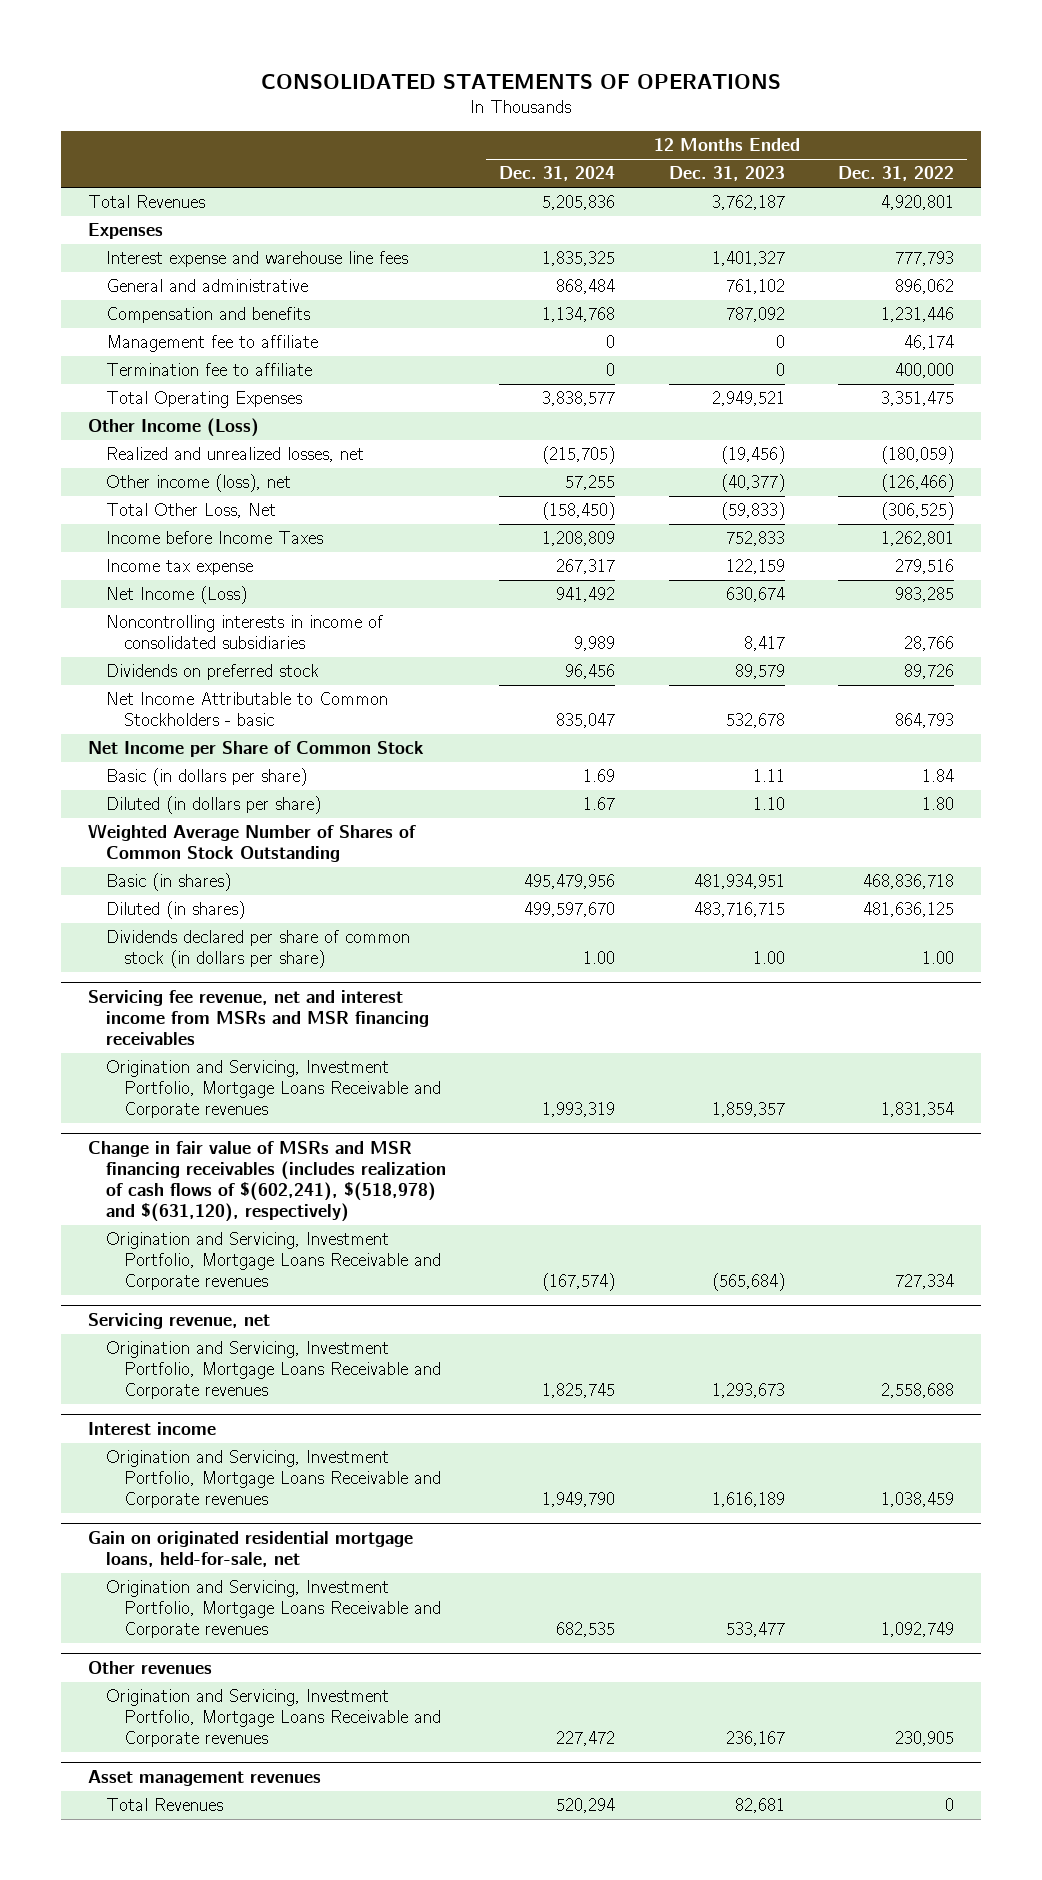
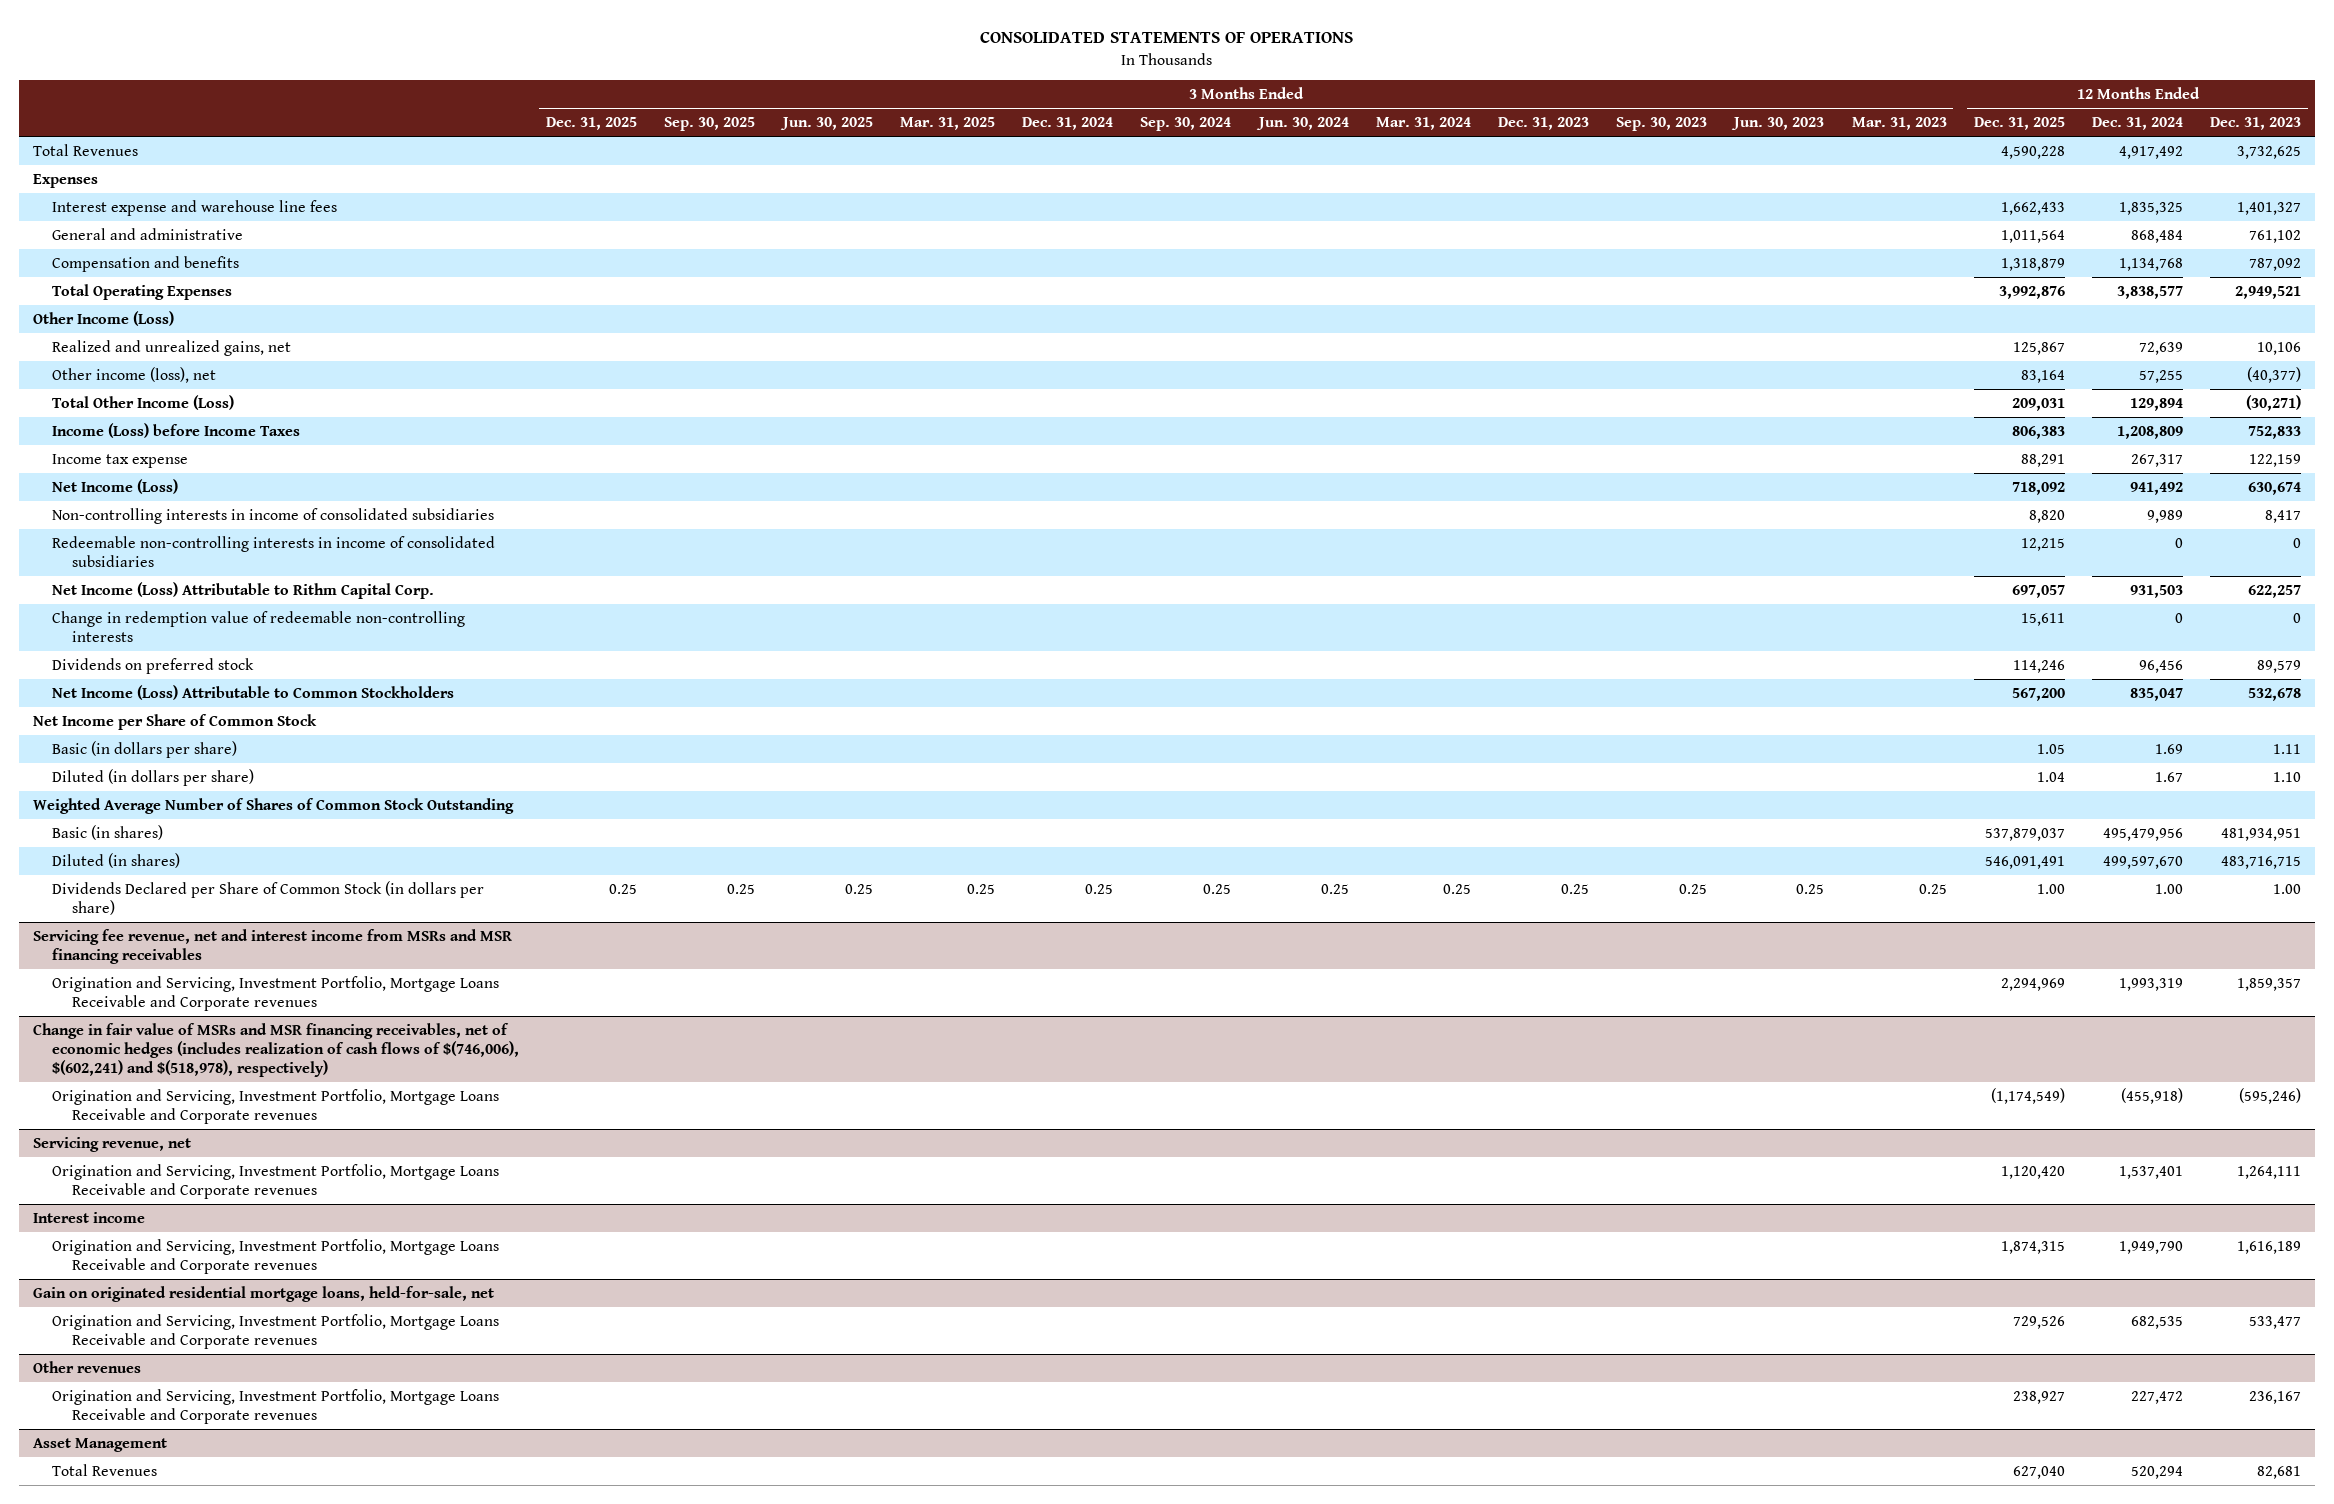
- | 12 Months Ended Dec. 31, 2024 | 12 Months Ended Dec. 31, 2023 | 12 Months Ended Dec. 31, 2022
+ | 3 Months Ended Dec. 31, 2025 | 3 Months Ended Sep. 30, 2025 | 3 Months Ended Jun. 30, 2025 | 3 Months Ended Mar. 31, 2025 | 3 Months Ended Dec. 31, 2024 | 3 Months Ended Sep. 30, 2024 | 3 Months Ended Jun. 30, 2024 | 3 Months Ended Mar. 31, 2024 | 3 Months Ended Dec. 31, 2023 | 3 Months Ended Sep. 30, 2023 | 3 Months Ended Jun. 30, 2023 | 3 Months Ended Mar. 31, 2023 | 12 Months Ended Dec. 31, 2025 | 12 Months Ended Dec. 31, 2024 | 12 Months Ended Dec. 31, 2023
- Total Revenues | 5,205,836 | 3,762,187 | 4,920,801
+ Total Revenues | | | | | | | | | | | | | 4,590,228 | 4,917,492 | 3,732,625
- Management fee to affiliate | 0 | 0 | 46,174
- Termination fee to affiliate | 0 | 0 | 400,000
- Realized and unrealized losses, net | (215,705) | (19,456) | (180,059)
+ Realized and unrealized gains, net | | | | | | | | | | | | | 125,867 | 72,639 | 10,106
- Total Other Loss, Net | (158,450) | (59,833) | (306,525)
- Income before Income Taxes | 1,208,809 | 752,833 | 1,262,801
+ Total Other Income (Loss) | | | | | | | | | | | | | 209,031 | 129,894 | (30,271)
+ Income (Loss) before Income Taxes | | | | | | | | | | | | | 806,383 | 1,208,809 | 752,833
- Noncontrolling interests in income of consolidated subsidiaries | 9,989 | 8,417 | 28,766
+ Non-controlling interests in income of consolidated subsidiaries | | | | | | | | | | | | | 8,820 | 9,989 | 8,417
+ Redeemable non-controlling interests in income of consolidated subsidiaries | | | | | | | | | | | | | 12,215 | 0 | 0
+ Net Income (Loss) Attributable to Rithm Capital Corp. | | | | | | | | | | | | | 697,057 | 931,503 | 622,257
+ Change in redemption value of redeemable non-controlling interests | | | | | | | | | | | | | 15,611 | 0 | 0
- Net Income Attributable to Common Stockholders - basic | 835,047 | 532,678 | 864,793
+ Net Income (Loss) Attributable to Common Stockholders | | | | | | | | | | | | | 567,200 | 835,047 | 532,678
- Dividends declared per share of common stock (in dollars per share) | 1.00 | 1.00 | 1.00
+ Dividends Declared per Share of Common Stock (in dollars per share) | 0.25 | 0.25 | 0.25 | 0.25 | 0.25 | 0.25 | 0.25 | 0.25 | 0.25 | 0.25 | 0.25 | 0.25 | 1.00 | 1.00 | 1.00
- Change in fair value of MSRs and MSR financing receivables (includes realization of cash flows of $(602,241), $(518,978) and $(631,120), respectively)
- Origination and Servicing, Investment Portfolio, Mortgage Loans Receivable and Corporate revenues | (167,574) | (565,684) | 727,334
+ Change in fair value of MSRs and MSR financing receivables, net of economic hedges (includes realization of cash flows of $(746,006), $(602,241) and $(518,978), respectively)
+ Origination and Servicing, Investment Portfolio, Mortgage Loans Receivable and Corporate revenues | | | | | | | | | | | | | (1,174,549) | (455,918) | (595,246)
@ Servicing revenue, net
- Origination and Servicing, Investment Portfolio, Mortgage Loans Receivable and Corporate revenues | 1,825,745 | 1,293,673 | 2,558,688
+ Origination and Servicing, Investment Portfolio, Mortgage Loans Receivable and Corporate revenues | | | | | | | | | | | | | 1,120,420 | 1,537,401 | 1,264,111
- Asset management revenues
+ Asset Management

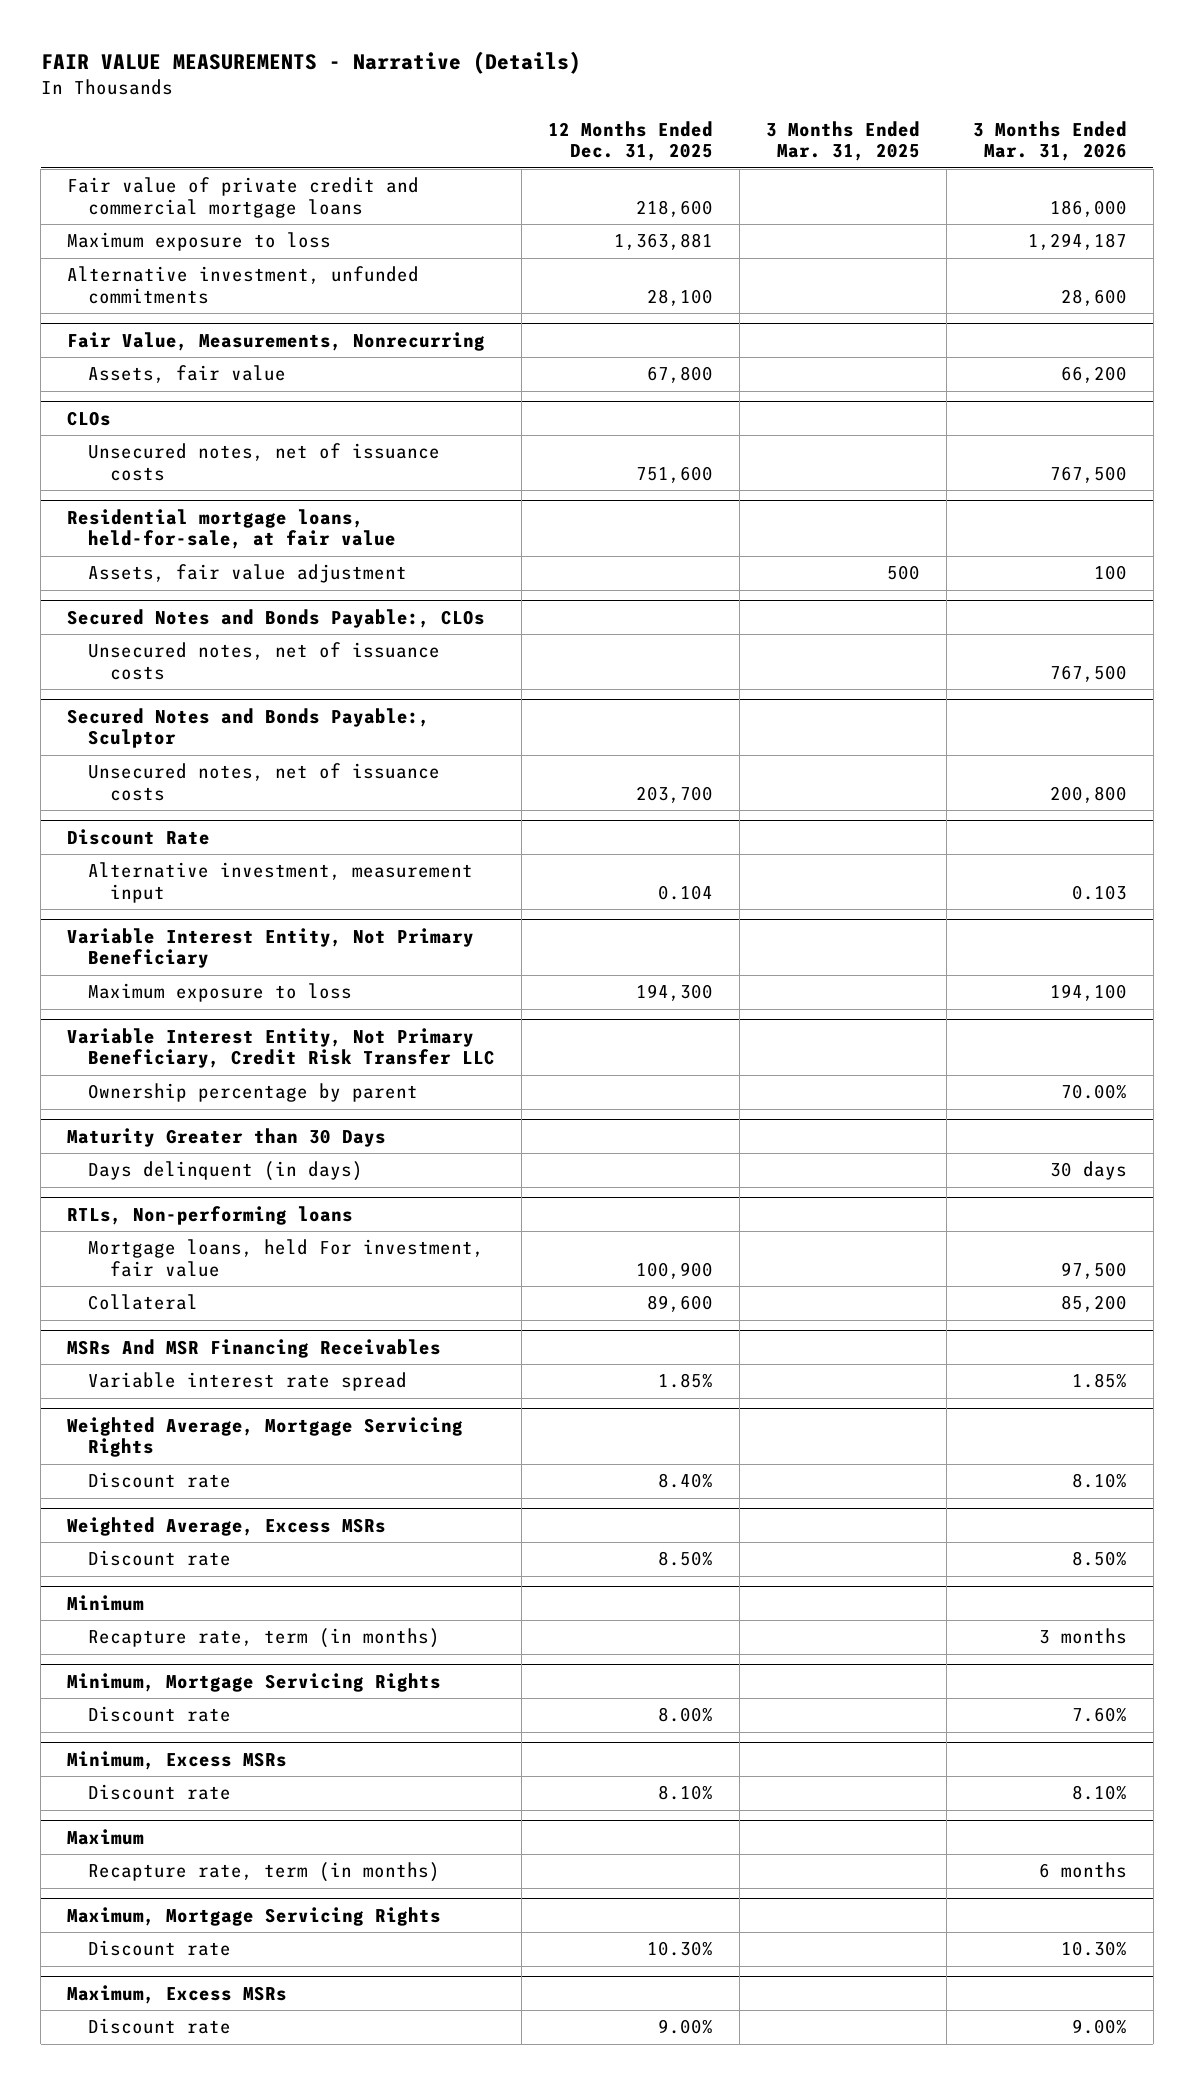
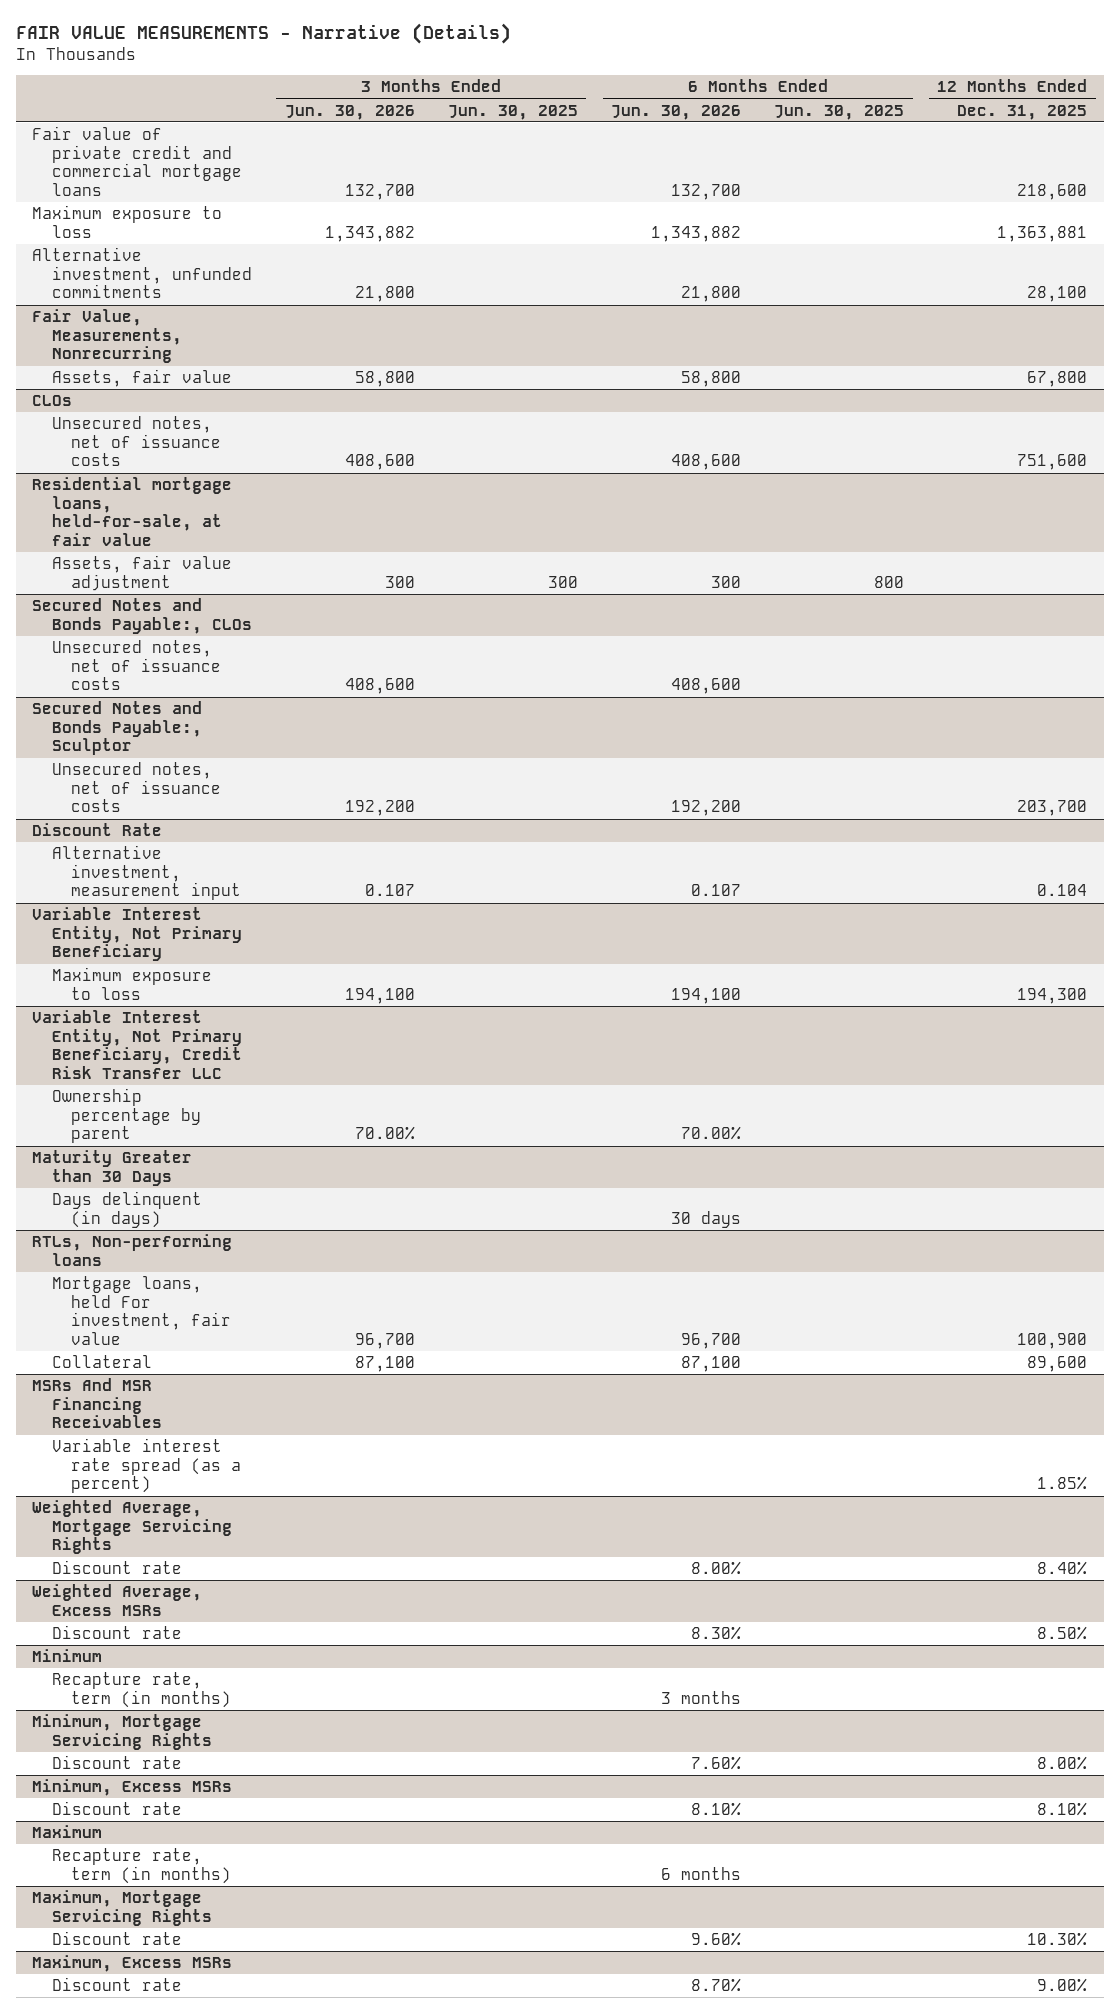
- | 12 Months Ended Dec. 31, 2025 | 3 Months Ended Mar. 31, 2025 | 3 Months Ended Mar. 31, 2026
+ | 3 Months Ended Jun. 30, 2026 | 3 Months Ended Jun. 30, 2025 | 6 Months Ended Jun. 30, 2026 | 6 Months Ended Jun. 30, 2025 | 12 Months Ended Dec. 31, 2025
@ MSRs And MSR Financing Receivables
- Variable interest rate spread | 1.85% | | 1.85%
+ Variable interest rate spread (as a percent) | | | | | 1.85%

